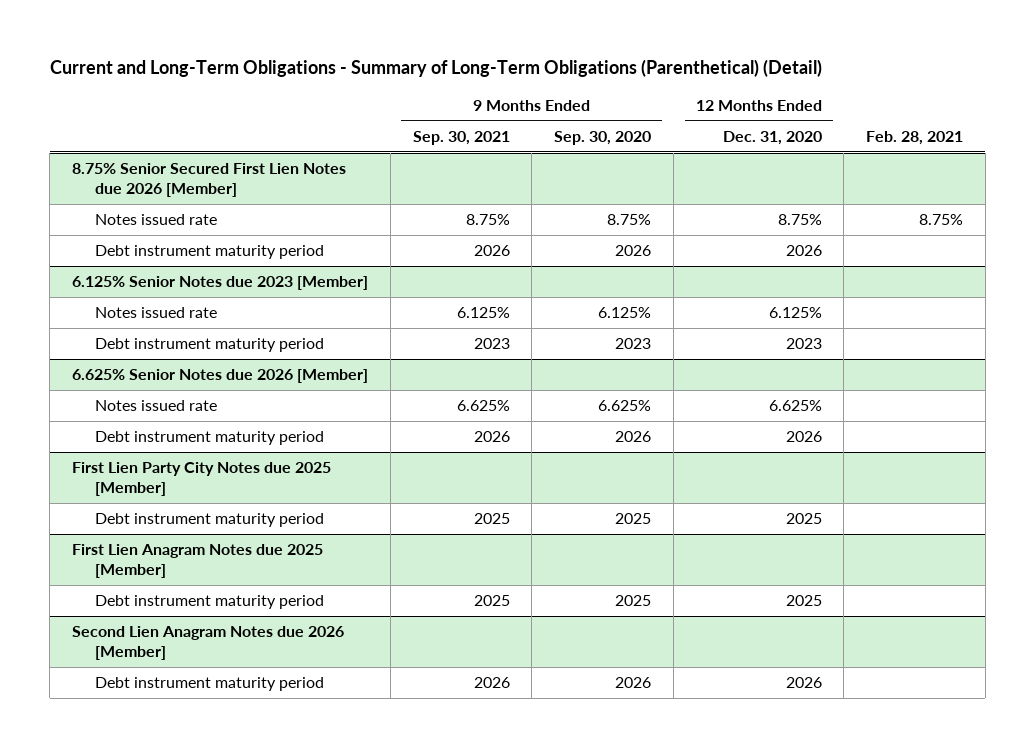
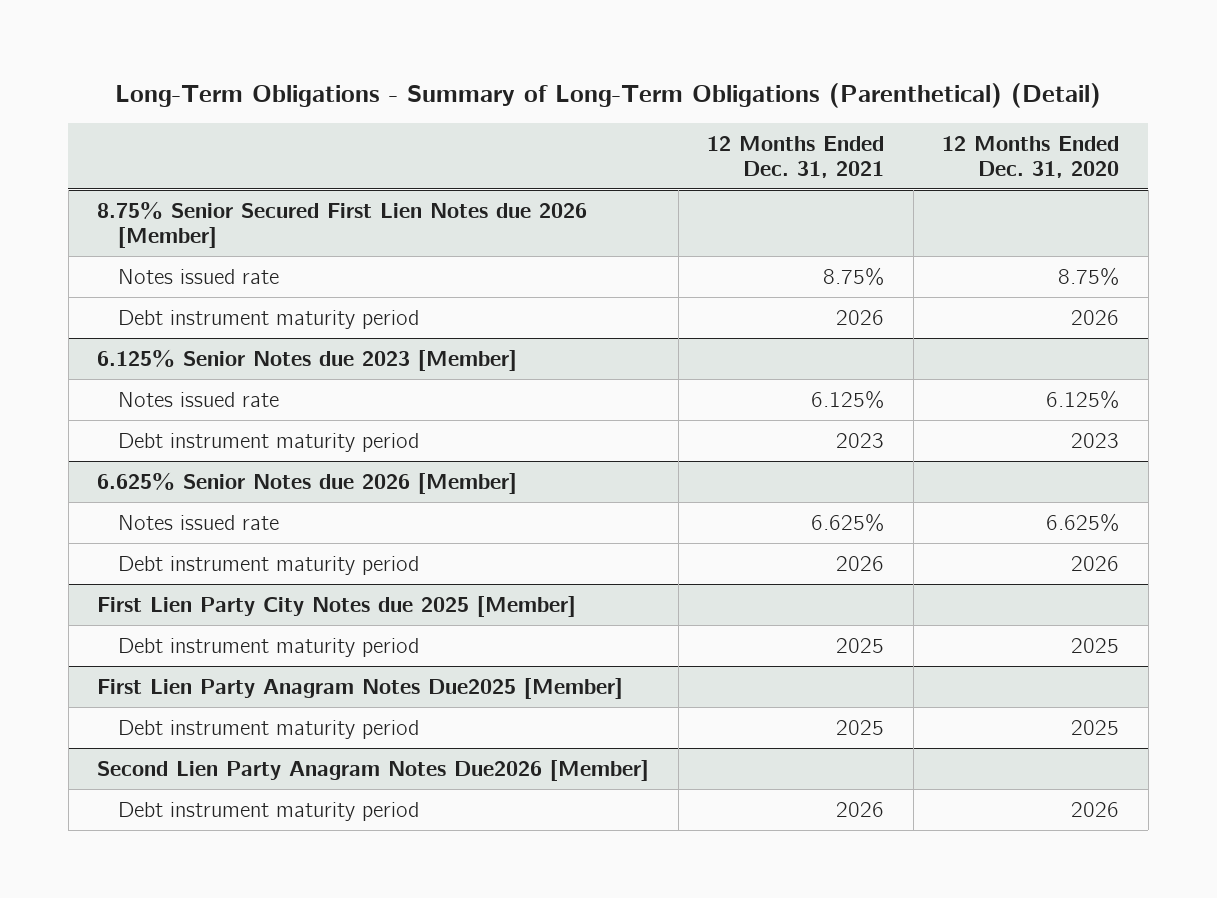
- Current and Long-Term Obligations - Summary of Long-Term Obligations (Parenthetical) (Detail)
+ Long-Term Obligations - Summary of Long-Term Obligations (Parenthetical) (Detail)
- | 9 Months Ended Sep. 30, 2021 | 9 Months Ended Sep. 30, 2020 | 12 Months Ended Dec. 31, 2020 | Feb. 28, 2021
+ | 12 Months Ended Dec. 31, 2021 | 12 Months Ended Dec. 31, 2020
- First Lien Anagram Notes due 2025 [Member]
+ First Lien Party Anagram Notes Due2025 [Member]
- Second Lien Anagram Notes due 2026 [Member]
+ Second Lien Party Anagram Notes Due2026 [Member]

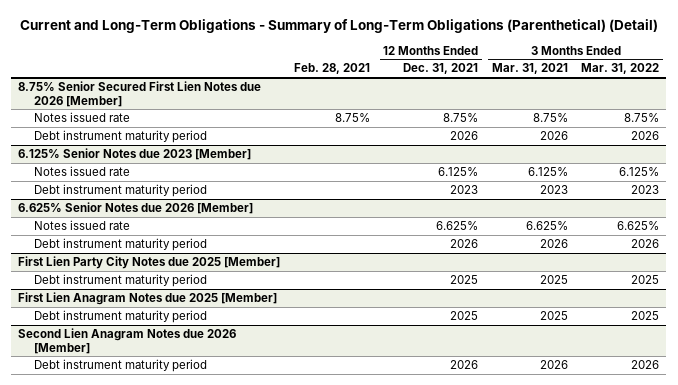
- Long-Term Obligations - Summary of Long-Term Obligations (Parenthetical) (Detail)
+ Current and Long-Term Obligations - Summary of Long-Term Obligations (Parenthetical) (Detail)
- | 12 Months Ended Dec. 31, 2021 | 12 Months Ended Dec. 31, 2020
+ | Feb. 28, 2021 | 12 Months Ended Dec. 31, 2021 | 3 Months Ended Mar. 31, 2021 | 3 Months Ended Mar. 31, 2022
- First Lien Party Anagram Notes Due2025 [Member]
+ First Lien Anagram Notes due 2025 [Member]
- Second Lien Party Anagram Notes Due2026 [Member]
+ Second Lien Anagram Notes due 2026 [Member]

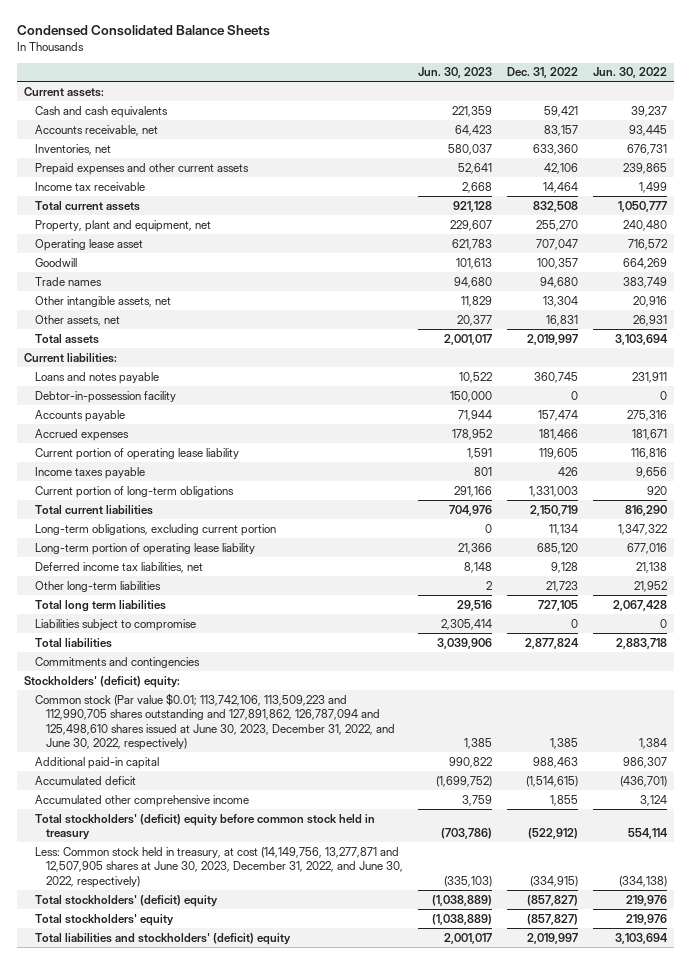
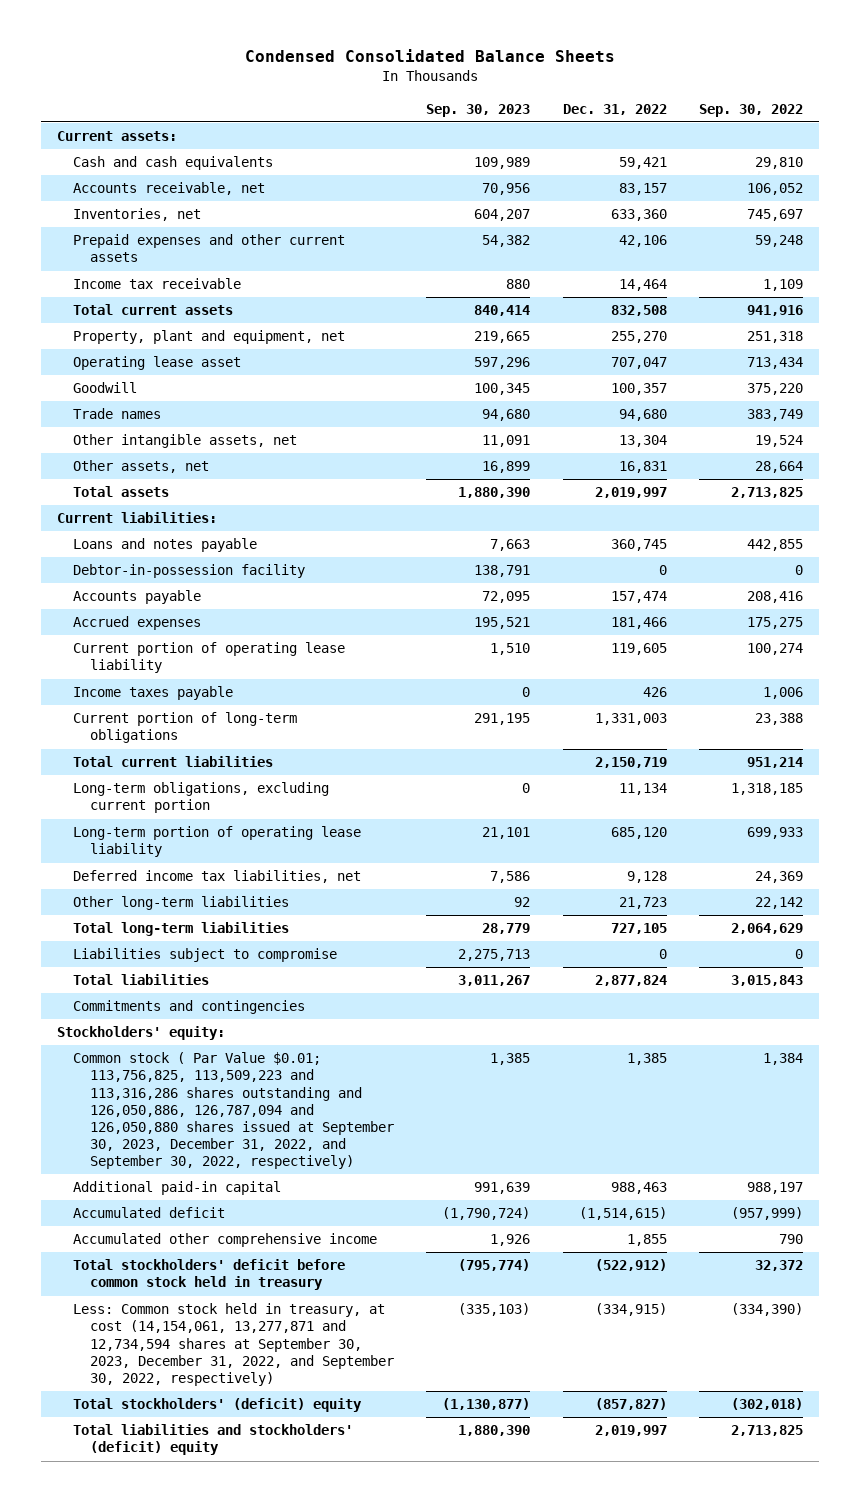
- | Jun. 30, 2023 | Dec. 31, 2022 | Jun. 30, 2022
+ | Sep. 30, 2023 | Dec. 31, 2022 | Sep. 30, 2022
- Total long term liabilities | 29,516 | 727,105 | 2,067,428
+ Total long-term liabilities | 28,779 | 727,105 | 2,064,629
- Stockholders' (deficit) equity:
- Common stock (Par value $0.01; 113,742,106, 113,509,223 and 112,990,705 shares outstanding and 127,891,862, 126,787,094 and 125,498,610 shares issued at June 30, 2023, December 31, 2022, and June 30, 2022, respectively) | 1,385 | 1,385 | 1,384
+ Stockholders' equity:
+ Common stock ( Par Value $0.01; 113,756,825, 113,509,223 and 113,316,286 shares outstanding and 126,050,886, 126,787,094 and 126,050,880 shares issued at September 30, 2023, December 31, 2022, and September 30, 2022, respectively) | 1,385 | 1,385 | 1,384
- Total stockholders' (deficit) equity before common stock held in treasury | (703,786) | (522,912) | 554,114
- Less: Common stock held in treasury, at cost (14,149,756, 13,277,871 and 12,507,905 shares at June 30, 2023, December 31, 2022, and June 30, 2022, respectively) | (335,103) | (334,915) | (334,138)
+ Total stockholders' deficit before common stock held in treasury | (795,774) | (522,912) | 32,372
+ Less: Common stock held in treasury, at cost (14,154,061, 13,277,871 and 12,734,594 shares at September 30, 2023, December 31, 2022, and September 30, 2022, respectively) | (335,103) | (334,915) | (334,390)
- Total stockholders' equity | (1,038,889) | (857,827) | 219,976

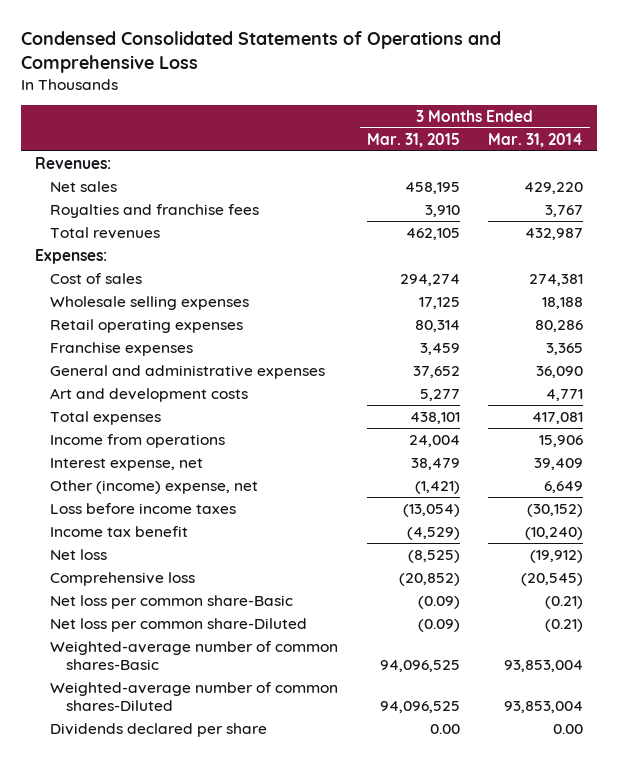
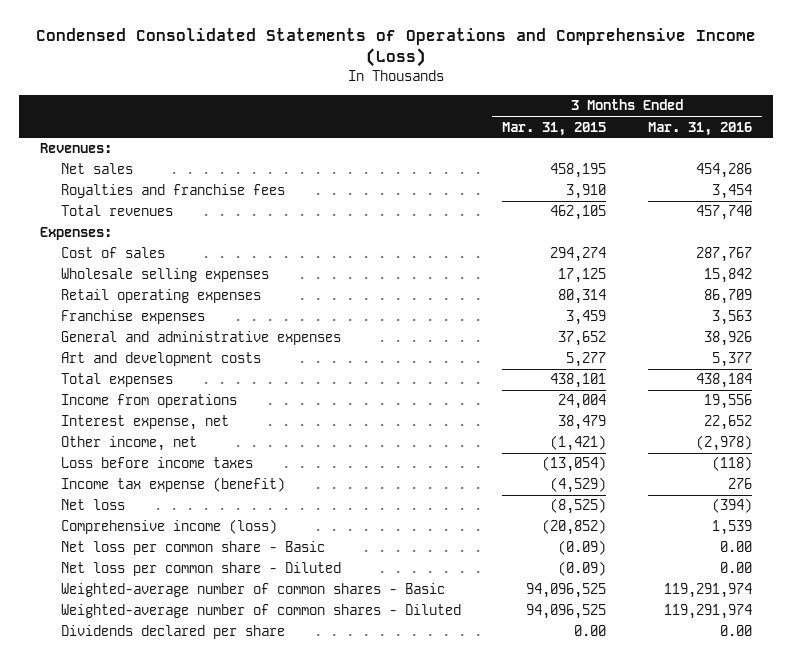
- Condensed Consolidated Statements of Operations and Comprehensive Loss
+ Condensed Consolidated Statements of Operations and Comprehensive Income (Loss)
- | 3 Months Ended Mar. 31, 2015 | 3 Months Ended Mar. 31, 2014
+ | 3 Months Ended Mar. 31, 2015 | 3 Months Ended Mar. 31, 2016
- Other (income) expense, net | (1,421) | 6,649
+ Other income, net | (1,421) | (2,978)
- Income tax benefit | (4,529) | (10,240)
+ Income tax expense (benefit) | (4,529) | 276
- Comprehensive loss | (20,852) | (20,545)
- Net loss per common share-Basic | (0.09) | (0.21)
- Net loss per common share-Diluted | (0.09) | (0.21)
- Weighted-average number of common shares-Basic | 94,096,525 | 93,853,004
- Weighted-average number of common shares-Diluted | 94,096,525 | 93,853,004
+ Comprehensive income (loss) | (20,852) | 1,539
+ Net loss per common share - Basic | (0.09) | 0.00
+ Net loss per common share - Diluted | (0.09) | 0.00
+ Weighted-average number of common shares - Basic | 94,096,525 | 119,291,974
+ Weighted-average number of common shares - Diluted | 94,096,525 | 119,291,974

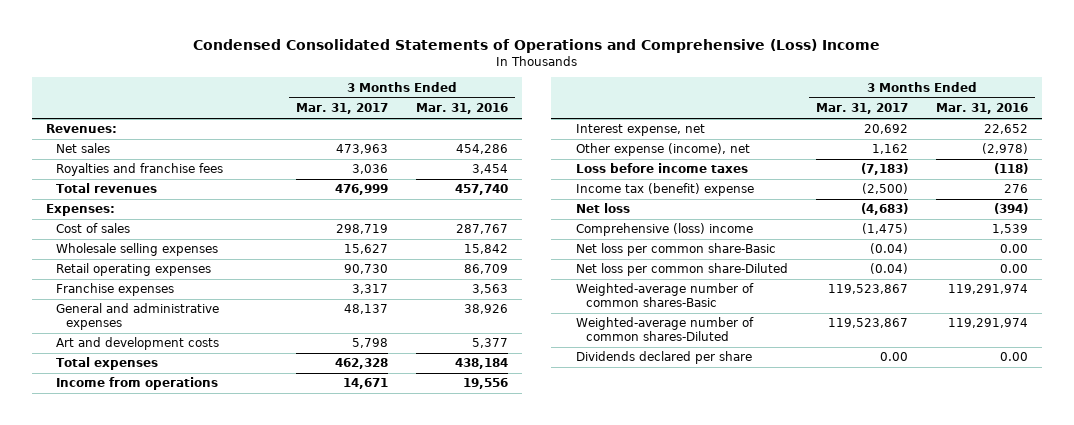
- Condensed Consolidated Statements of Operations and Comprehensive Income (Loss)
+ Condensed Consolidated Statements of Operations and Comprehensive (Loss) Income
- | 3 Months Ended Mar. 31, 2015 | 3 Months Ended Mar. 31, 2016
+ | 3 Months Ended Mar. 31, 2017 | 3 Months Ended Mar. 31, 2016
- Other income, net | (1,421) | (2,978)
+ Other expense (income), net | 1,162 | (2,978)
- Income tax expense (benefit) | (4,529) | 276
+ Income tax (benefit) expense | (2,500) | 276
- Comprehensive income (loss) | (20,852) | 1,539
- Net loss per common share - Basic | (0.09) | 0.00
- Net loss per common share - Diluted | (0.09) | 0.00
- Weighted-average number of common shares - Basic | 94,096,525 | 119,291,974
- Weighted-average number of common shares - Diluted | 94,096,525 | 119,291,974
+ Comprehensive (loss) income | (1,475) | 1,539
+ Net loss per common share-Basic | (0.04) | 0.00
+ Net loss per common share-Diluted | (0.04) | 0.00
+ Weighted-average number of common shares-Basic | 119,523,867 | 119,291,974
+ Weighted-average number of common shares-Diluted | 119,523,867 | 119,291,974

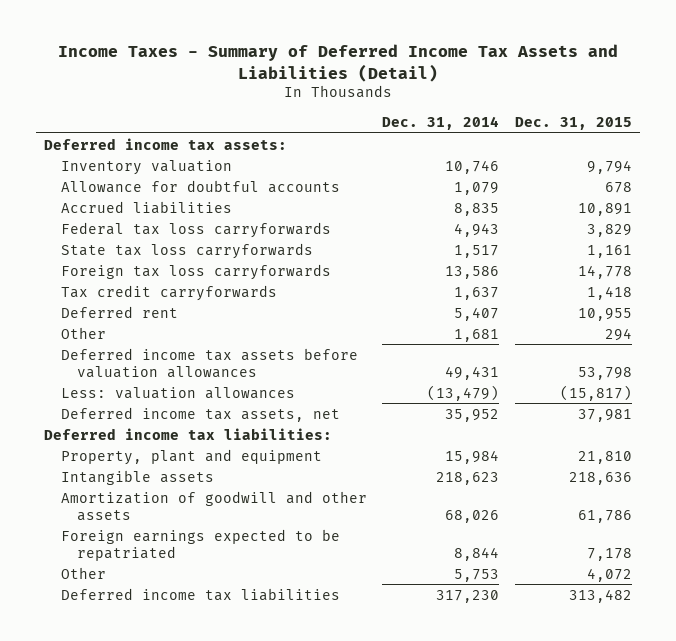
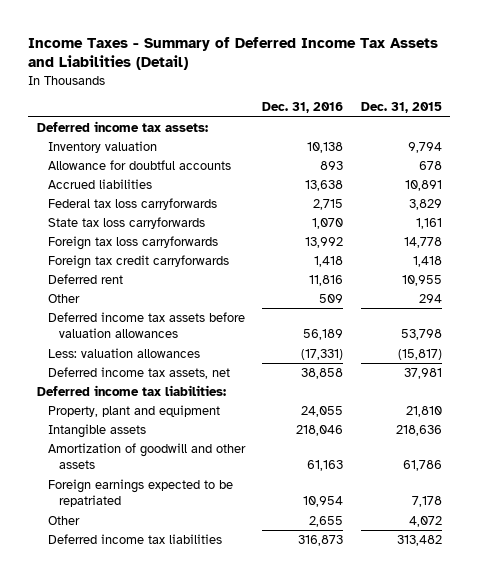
- | Dec. 31, 2014 | Dec. 31, 2015
+ | Dec. 31, 2016 | Dec. 31, 2015
- Tax credit carryforwards | 1,637 | 1,418
+ Foreign tax credit carryforwards | 1,418 | 1,418

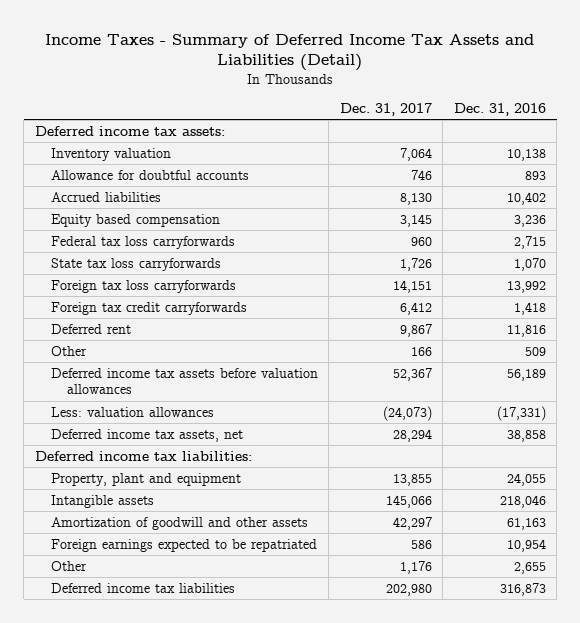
- | Dec. 31, 2016 | Dec. 31, 2015
+ | Dec. 31, 2017 | Dec. 31, 2016
- Accrued liabilities | 13,638 | 10,891
+ Accrued liabilities | 8,130 | 10,402
+ Equity based compensation | 3,145 | 3,236

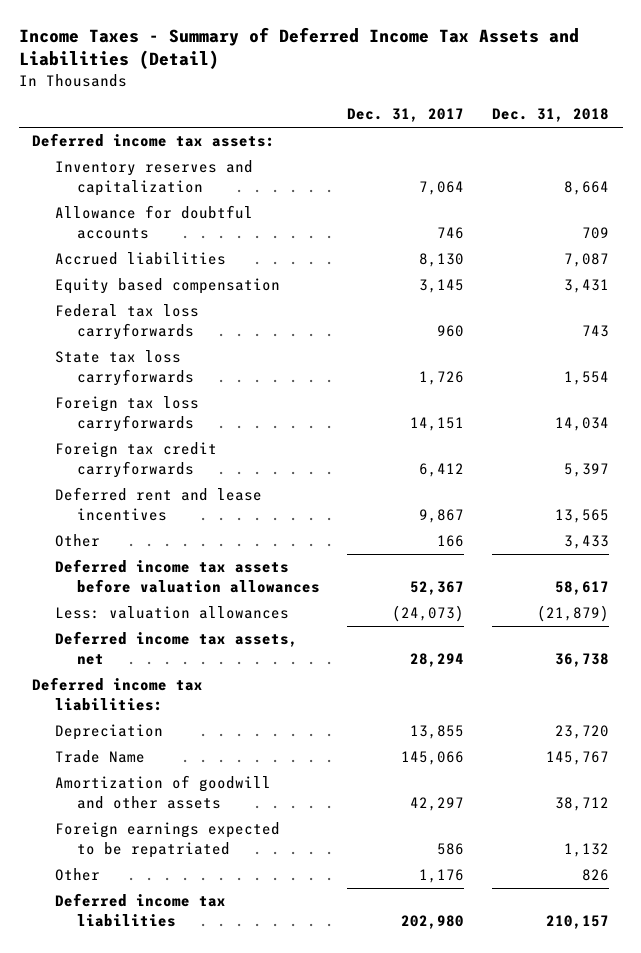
- | Dec. 31, 2017 | Dec. 31, 2016
+ | Dec. 31, 2017 | Dec. 31, 2018
- Inventory valuation | 7,064 | 10,138
+ Inventory reserves and capitalization | 7,064 | 8,664
- Deferred rent | 9,867 | 11,816
+ Deferred rent and lease incentives | 9,867 | 13,565
- Property, plant and equipment | 13,855 | 24,055
- Intangible assets | 145,066 | 218,046
+ Depreciation | 13,855 | 23,720
+ Trade Name | 145,066 | 145,767

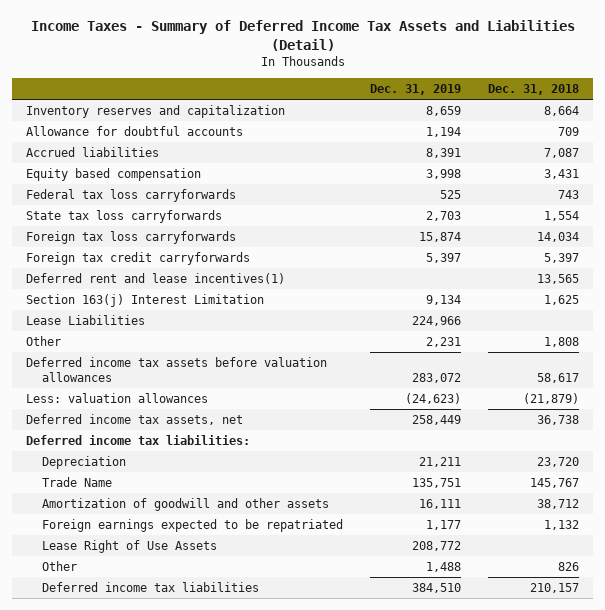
- | Dec. 31, 2017 | Dec. 31, 2018
+ | Dec. 31, 2019 | Dec. 31, 2018
- Deferred income tax assets:
- Deferred rent and lease incentives | 9,867 | 13,565
- Other | 166 | 3,433
+ Deferred rent and lease incentives(1) | | 13,565
+ Section 163(j) Interest Limitation | 9,134 | 1,625
+ Lease Liabilities | 224,966 |
+ Other | 2,231 | 1,808
+ Lease Right of Use Assets | 208,772 |

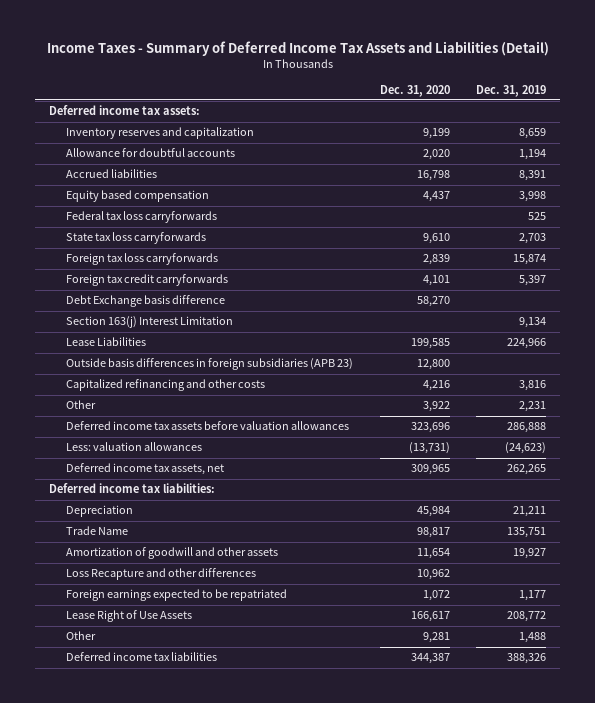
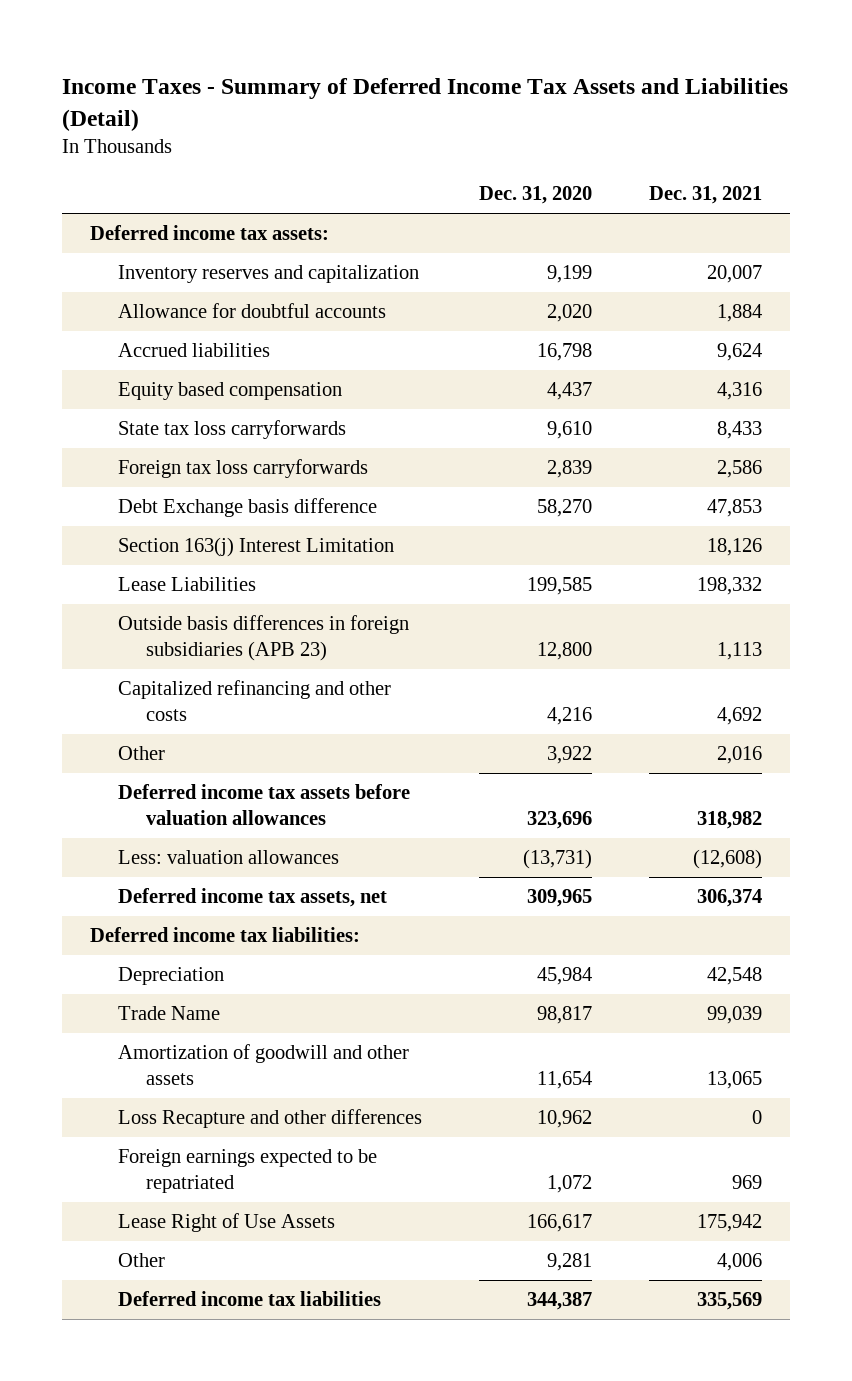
- | Dec. 31, 2020 | Dec. 31, 2019
+ | Dec. 31, 2020 | Dec. 31, 2021
- Federal tax loss carryforwards | | 525
- Foreign tax credit carryforwards | 4,101 | 5,397

